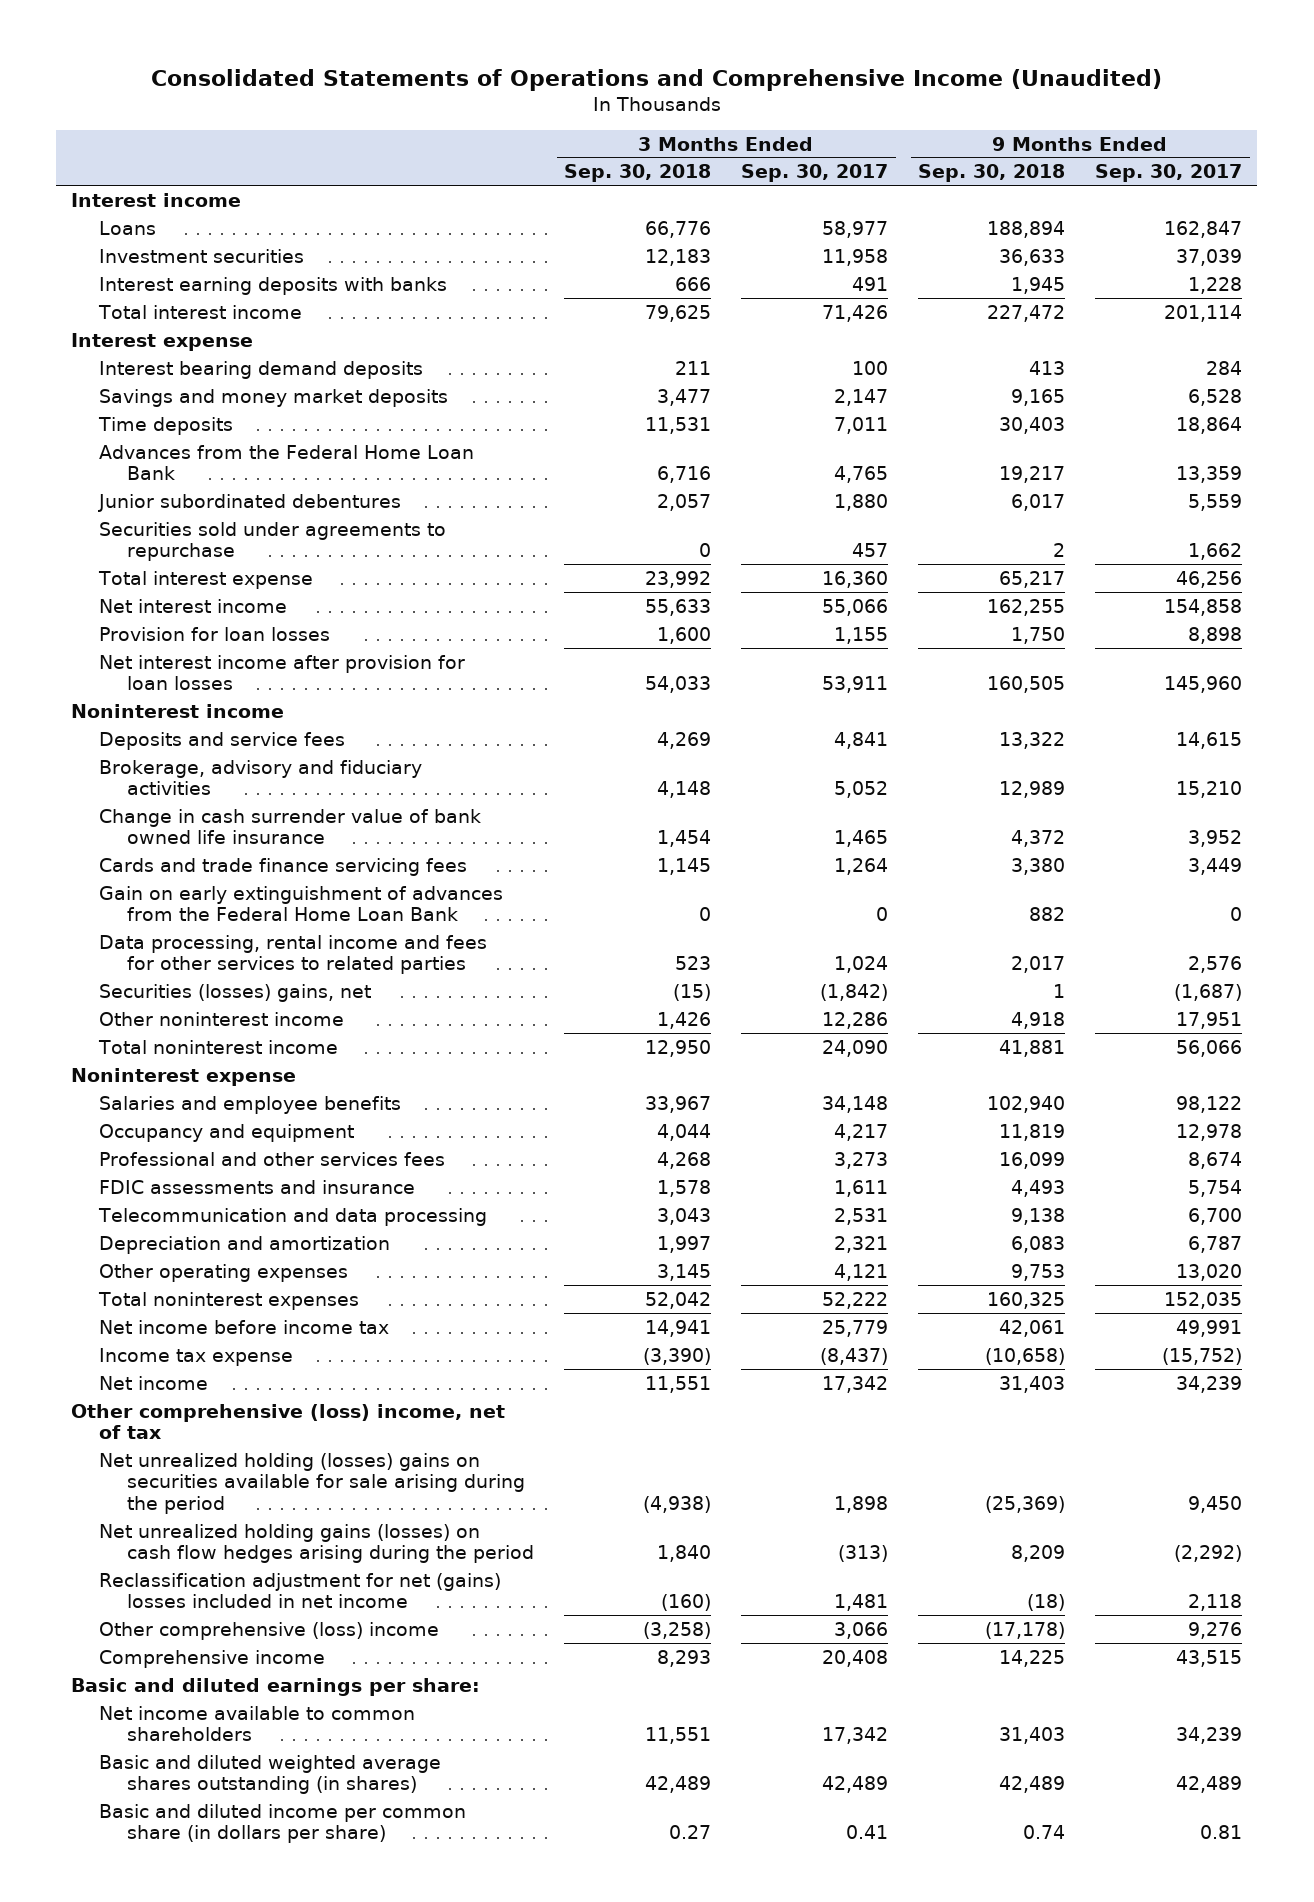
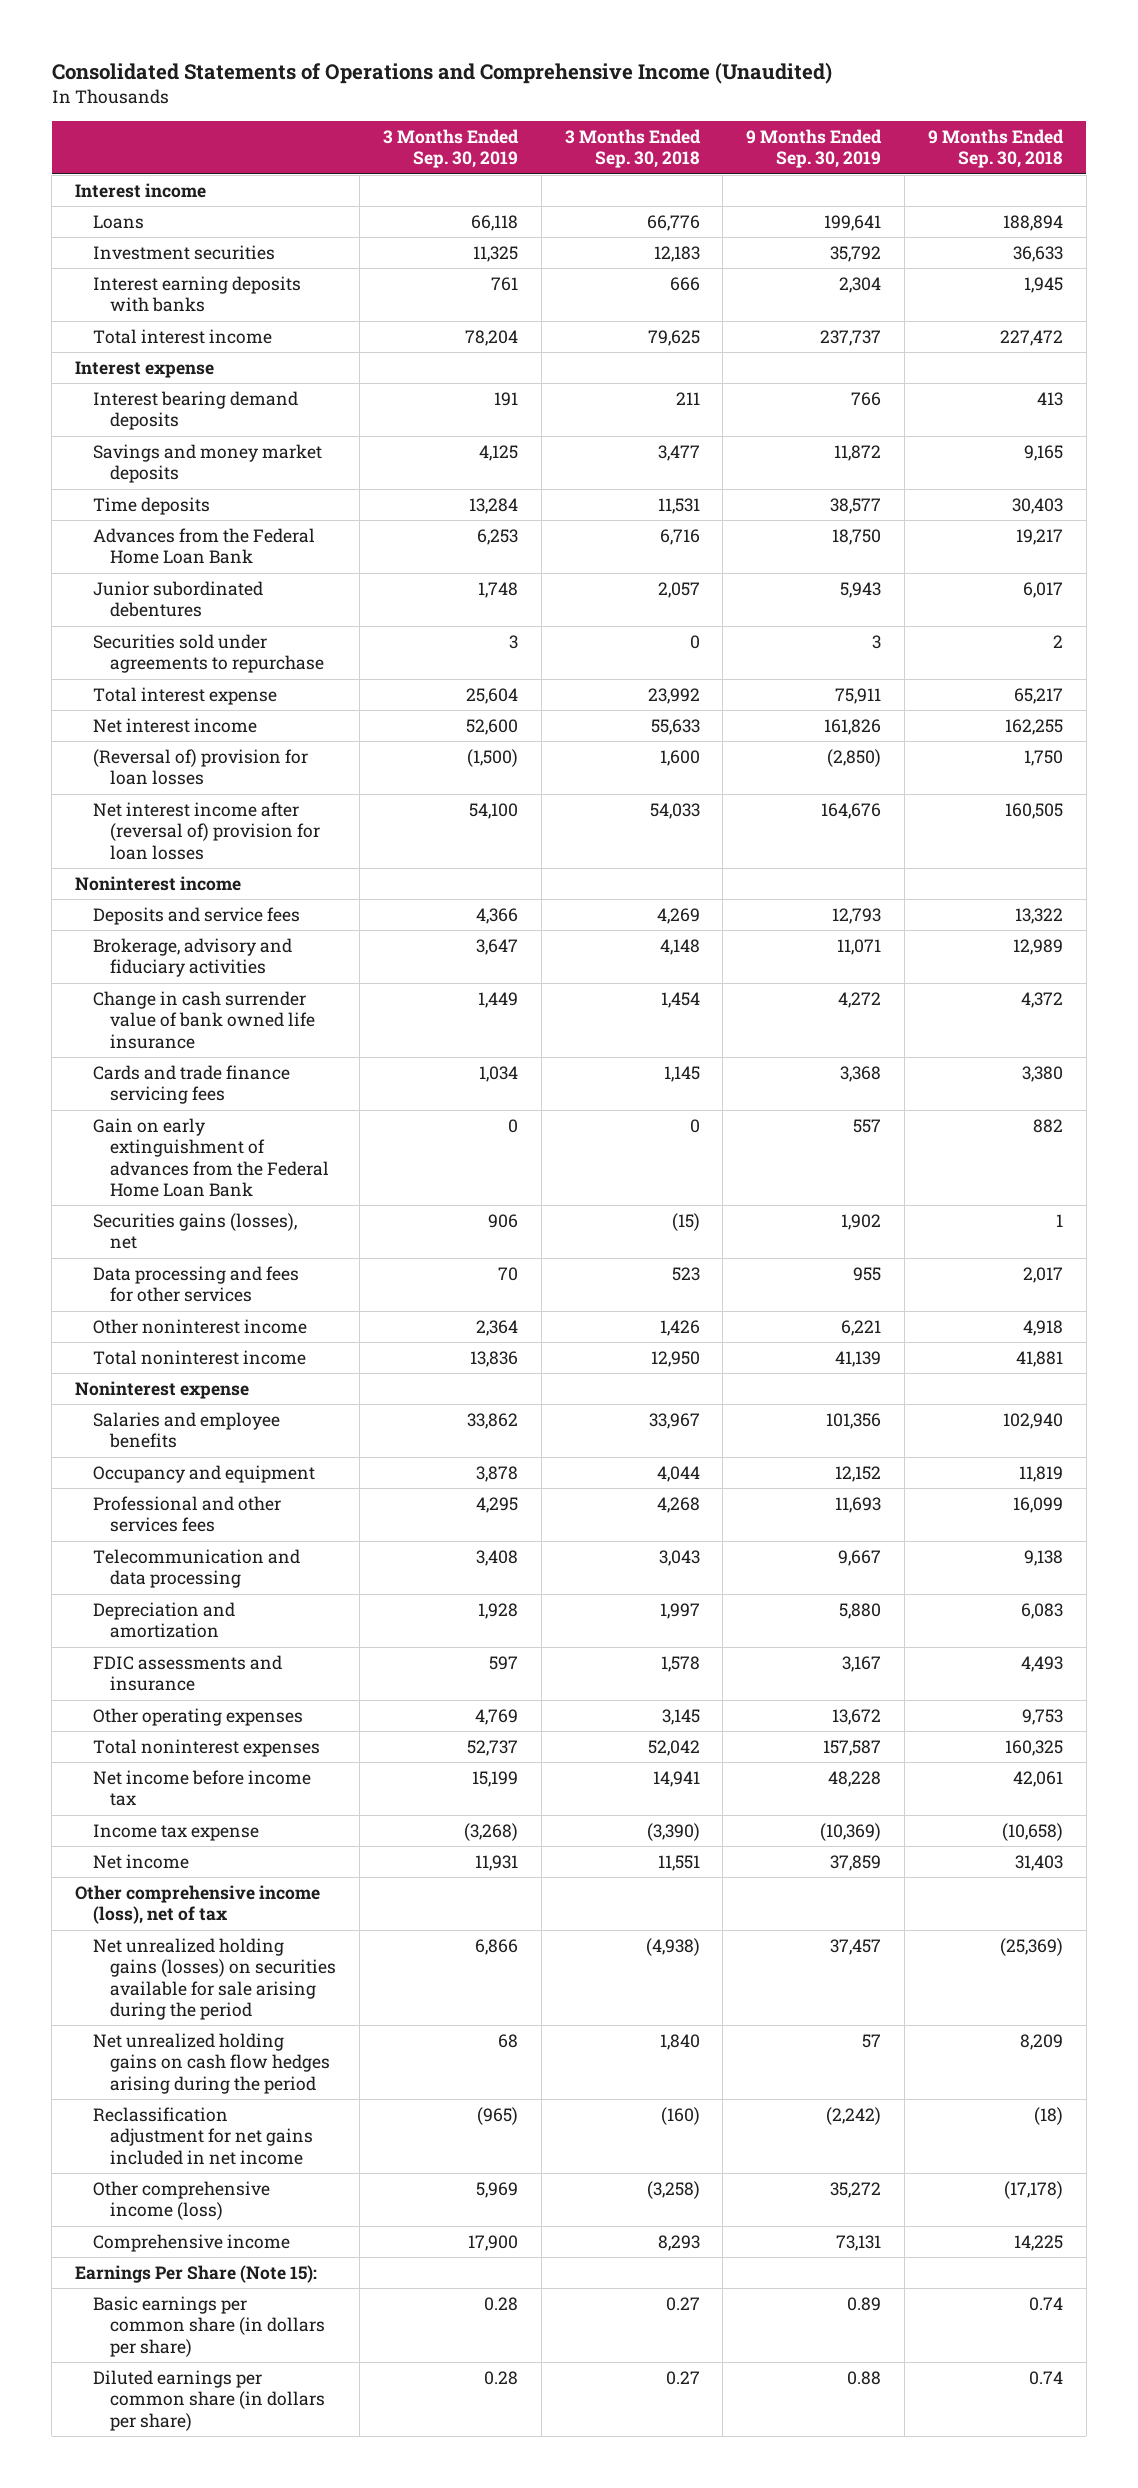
- | 3 Months Ended Sep. 30, 2018 | 3 Months Ended Sep. 30, 2017 | 9 Months Ended Sep. 30, 2018 | 9 Months Ended Sep. 30, 2017
+ | 3 Months Ended Sep. 30, 2019 | 3 Months Ended Sep. 30, 2018 | 9 Months Ended Sep. 30, 2019 | 9 Months Ended Sep. 30, 2018
- Provision for loan losses | 1,600 | 1,155 | 1,750 | 8,898
- Net interest income after provision for loan losses | 54,033 | 53,911 | 160,505 | 145,960
+ (Reversal of) provision for loan losses | (1,500) | 1,600 | (2,850) | 1,750
+ Net interest income after (reversal of) provision for loan losses | 54,100 | 54,033 | 164,676 | 160,505
- Data processing, rental income and fees for other services to related parties | 523 | 1,024 | 2,017 | 2,576
- Securities (losses) gains, net | (15) | (1,842) | 1 | (1,687)
+ Securities gains (losses), net | 906 | (15) | 1,902 | 1
+ Data processing and fees for other services | 70 | 523 | 955 | 2,017
moved down: FDIC assessments and insurance | 597 | 1,578 | 3,167 | 4,493
- Other comprehensive (loss) income, net of tax
- Net unrealized holding (losses) gains on securities available for sale arising during the period | (4,938) | 1,898 | (25,369) | 9,450
- Net unrealized holding gains (losses) on cash flow hedges arising during the period | 1,840 | (313) | 8,209 | (2,292)
- Reclassification adjustment for net (gains) losses included in net income | (160) | 1,481 | (18) | 2,118
- Other comprehensive (loss) income | (3,258) | 3,066 | (17,178) | 9,276
+ Other comprehensive income (loss), net of tax
+ Net unrealized holding gains (losses) on securities available for sale arising during the period | 6,866 | (4,938) | 37,457 | (25,369)
+ Net unrealized holding gains on cash flow hedges arising during the period | 68 | 1,840 | 57 | 8,209
+ Reclassification adjustment for net gains included in net income | (965) | (160) | (2,242) | (18)
+ Other comprehensive income (loss) | 5,969 | (3,258) | 35,272 | (17,178)
- Basic and diluted earnings per share:
- Net income available to common shareholders | 11,551 | 17,342 | 31,403 | 34,239
- Basic and diluted weighted average shares outstanding (in shares) | 42,489 | 42,489 | 42,489 | 42,489
- Basic and diluted income per common share (in dollars per share) | 0.27 | 0.41 | 0.74 | 0.81
+ Earnings Per Share (Note 15):
+ Basic earnings per common share (in dollars per share) | 0.28 | 0.27 | 0.89 | 0.74
+ Diluted earnings per common share (in dollars per share) | 0.28 | 0.27 | 0.88 | 0.74

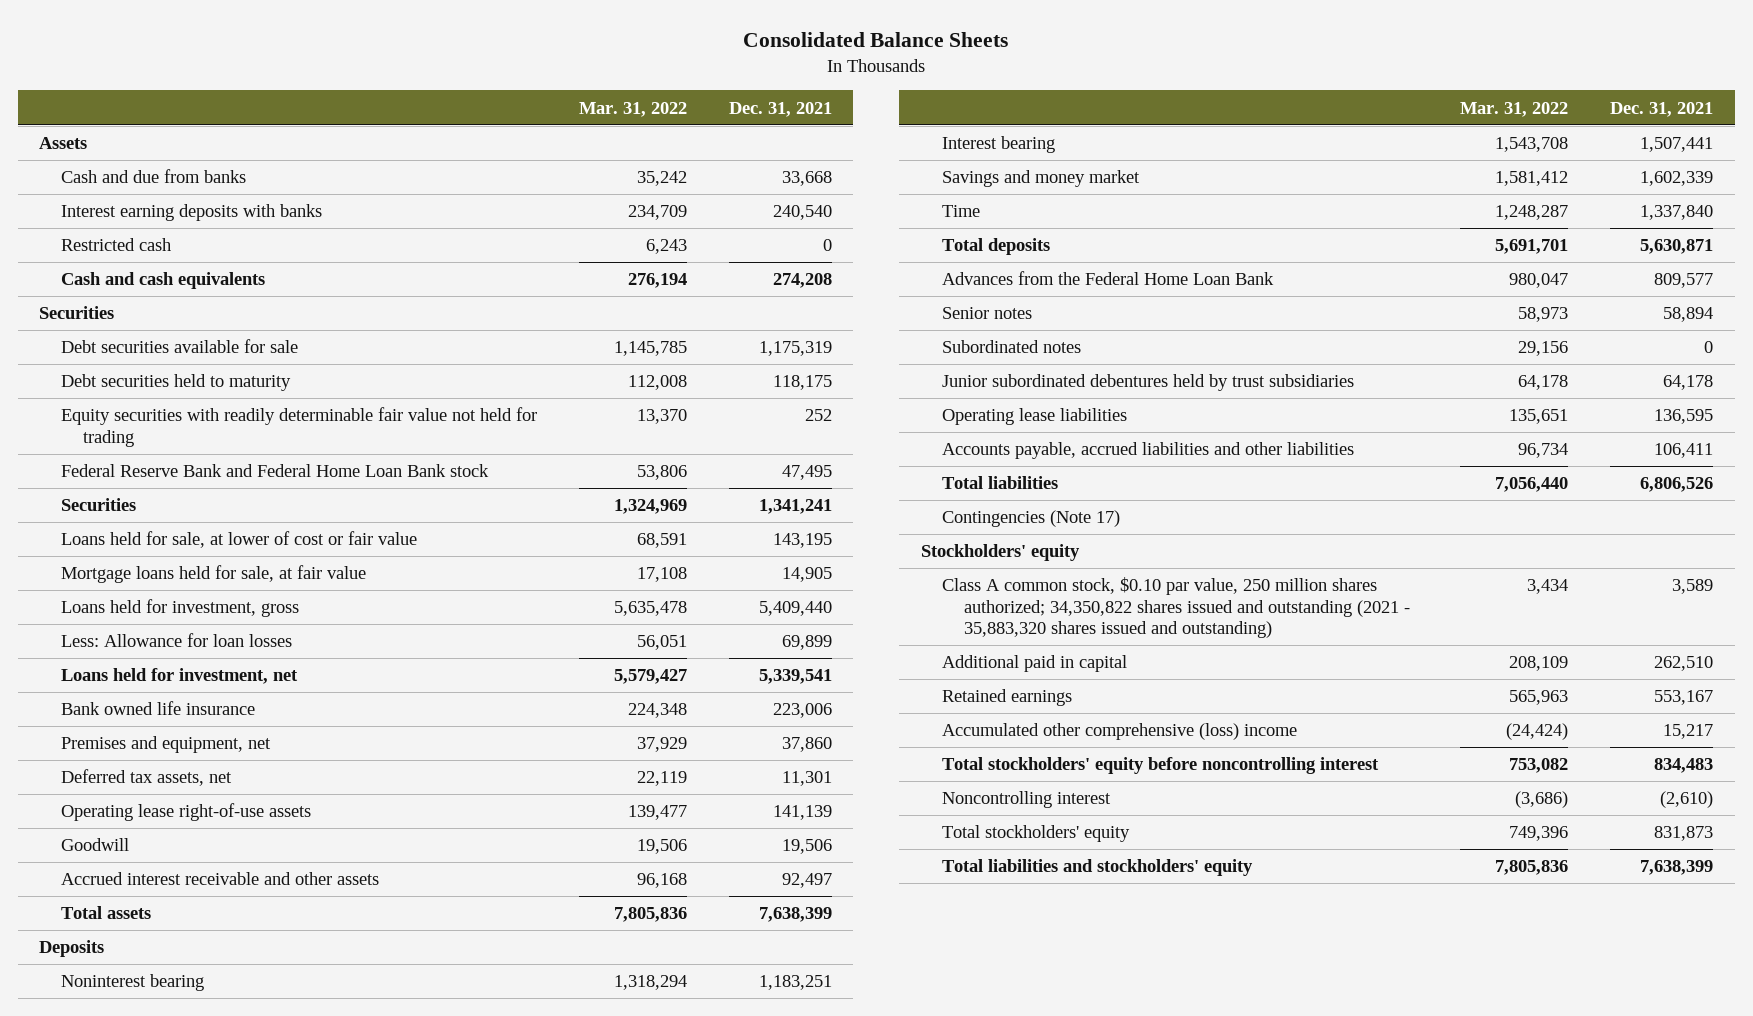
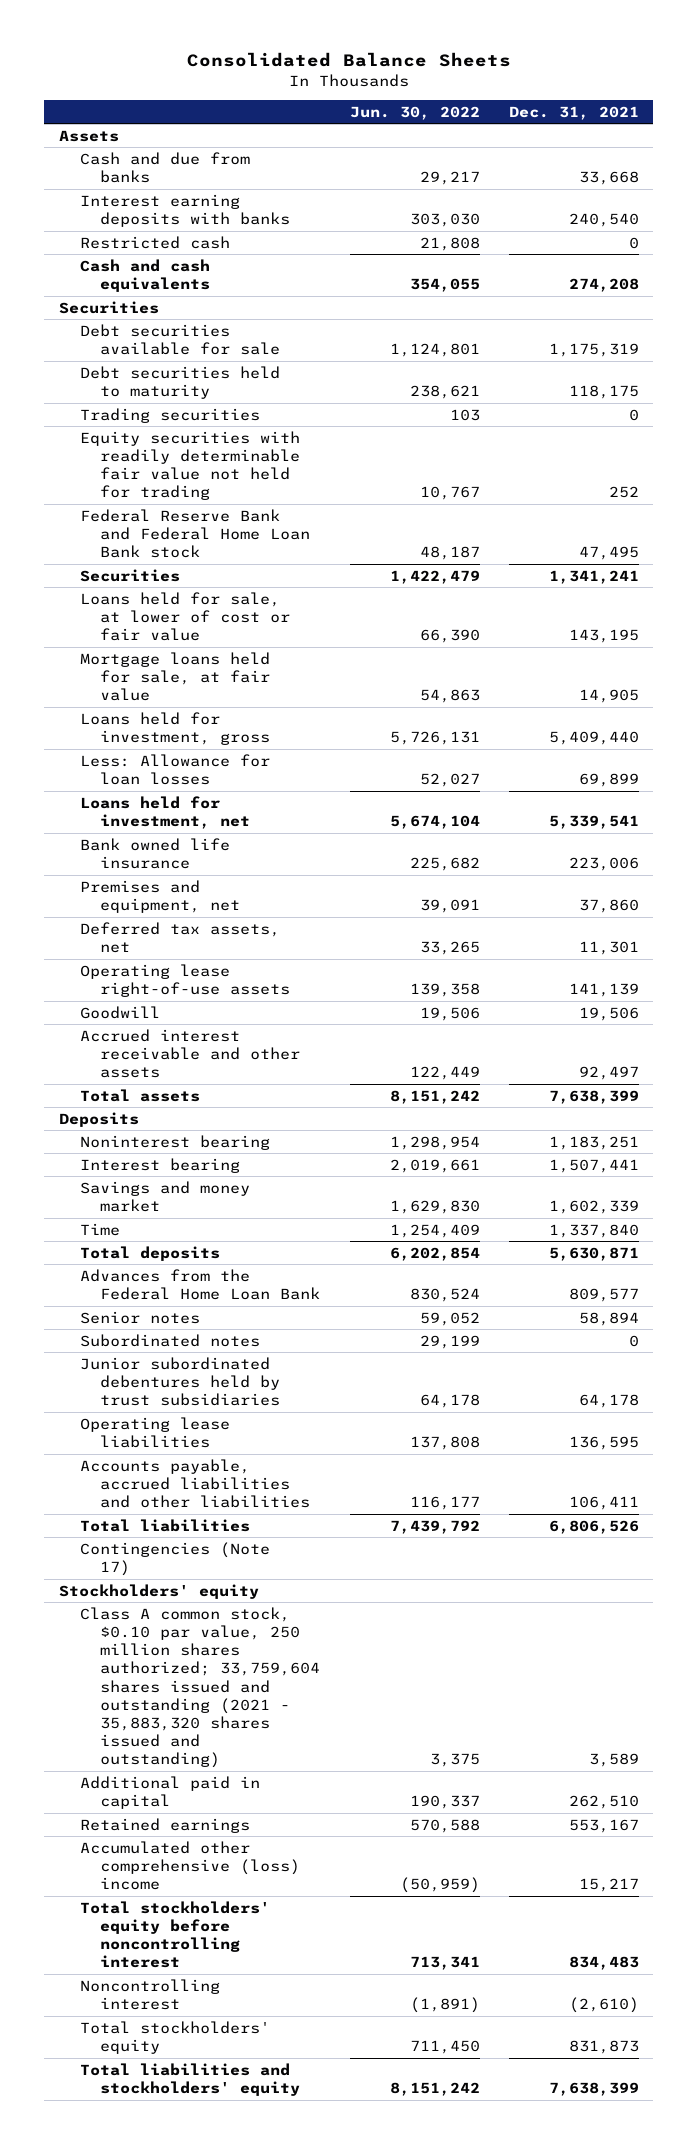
- | Mar. 31, 2022 | Dec. 31, 2021
+ | Jun. 30, 2022 | Dec. 31, 2021
+ Trading securities | 103 | 0
- Class A common stock, $0.10 par value, 250 million shares authorized; 34,350,822 shares issued and outstanding (2021 - 35,883,320 shares issued and outstanding) | 3,434 | 3,589
+ Class A common stock, $0.10 par value, 250 million shares authorized; 33,759,604 shares issued and outstanding (2021 - 35,883,320 shares issued and outstanding) | 3,375 | 3,589

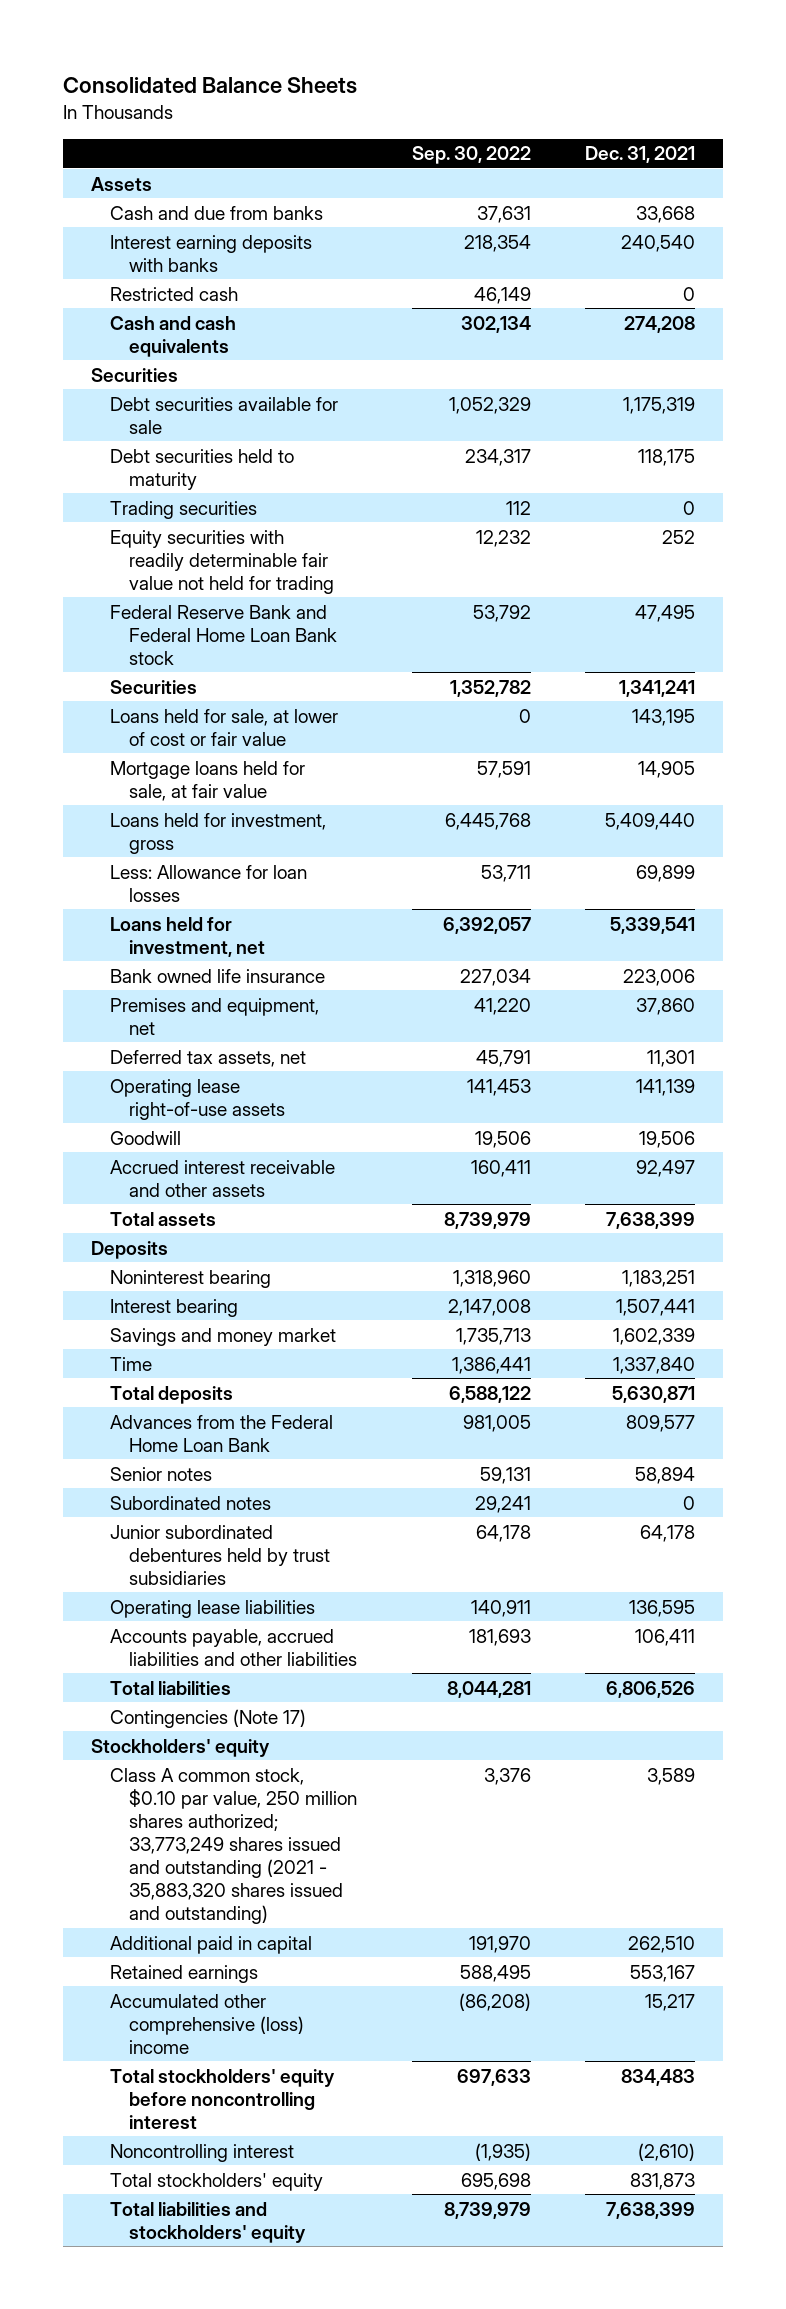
- | Jun. 30, 2022 | Dec. 31, 2021
+ | Sep. 30, 2022 | Dec. 31, 2021
- Class A common stock, $0.10 par value, 250 million shares authorized; 33,759,604 shares issued and outstanding (2021 - 35,883,320 shares issued and outstanding) | 3,375 | 3,589
+ Class A common stock, $0.10 par value, 250 million shares authorized; 33,773,249 shares issued and outstanding (2021 - 35,883,320 shares issued and outstanding) | 3,376 | 3,589

